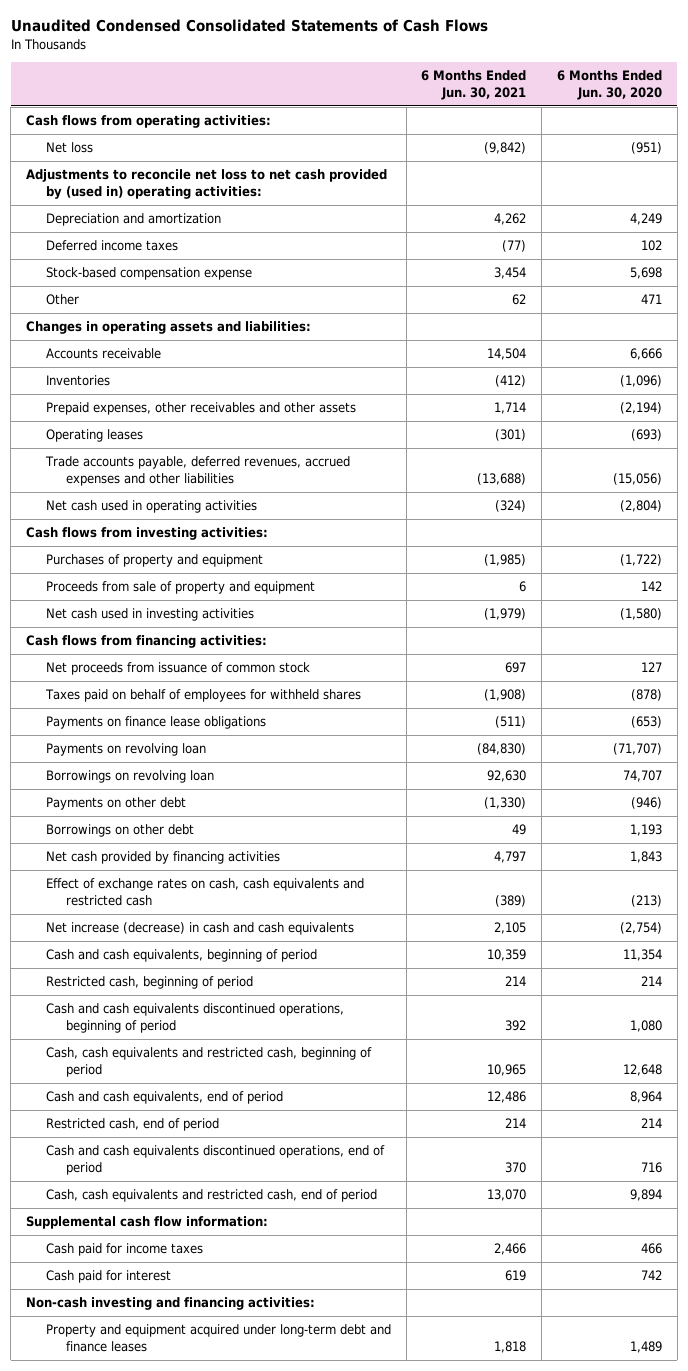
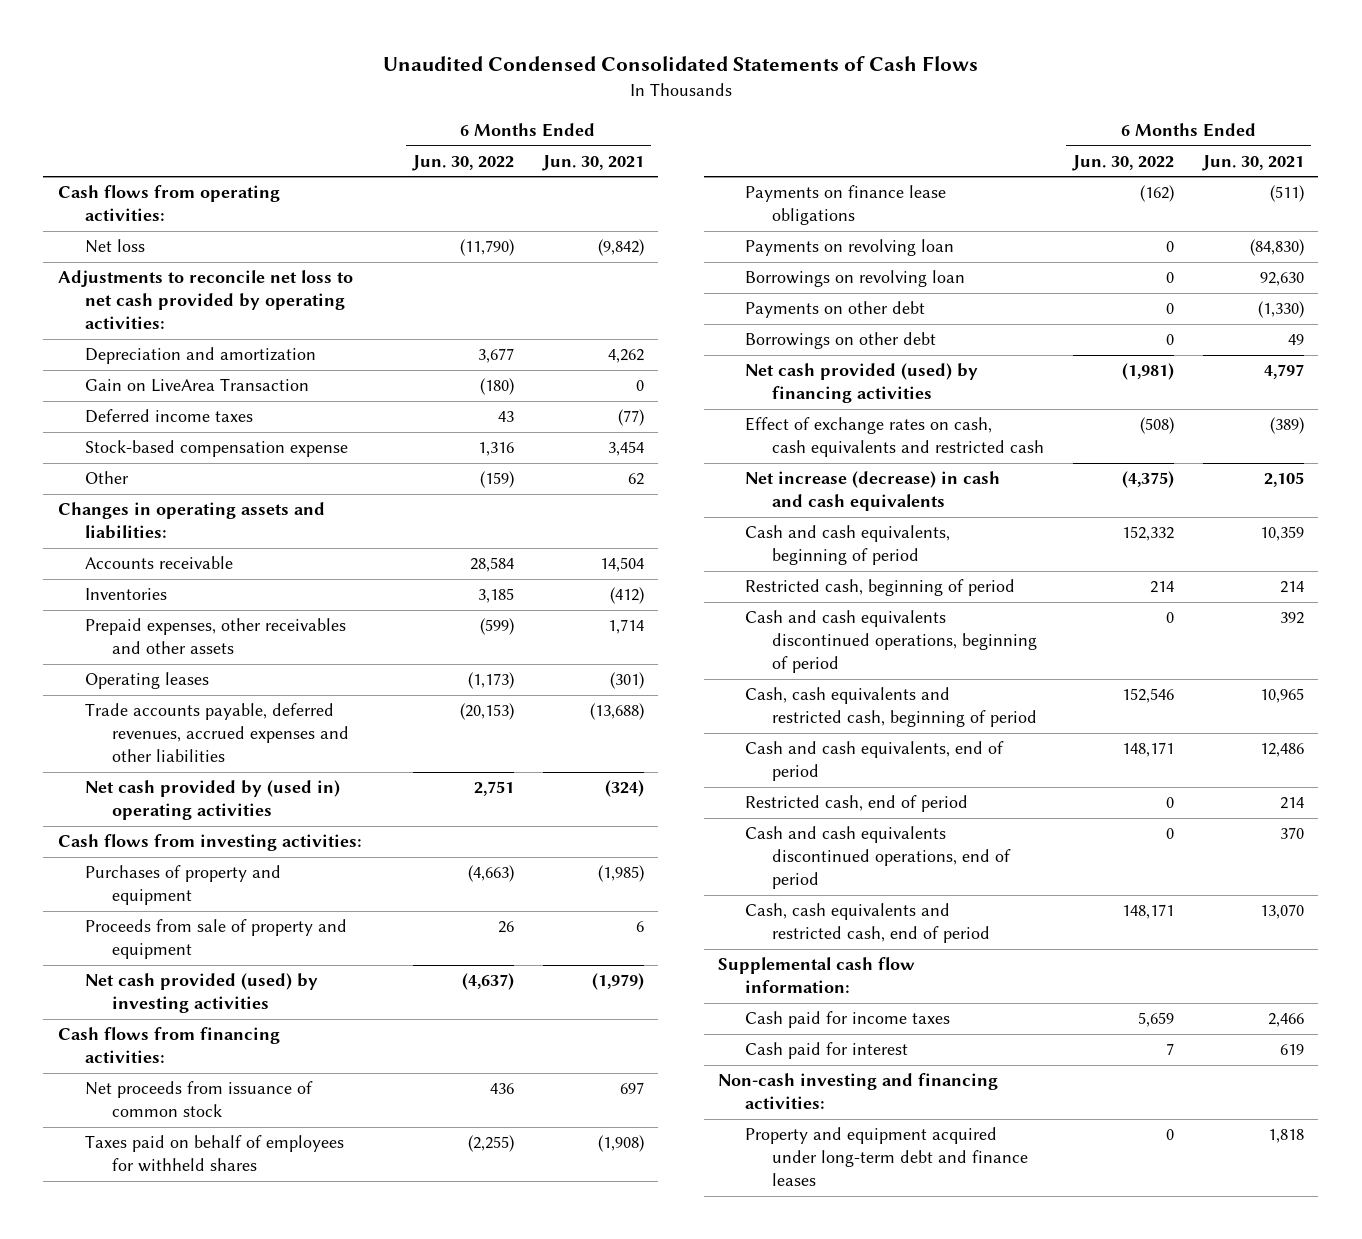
- | 6 Months Ended Jun. 30, 2021 | 6 Months Ended Jun. 30, 2020
+ | 6 Months Ended Jun. 30, 2022 | 6 Months Ended Jun. 30, 2021
- Adjustments to reconcile net loss to net cash provided by (used in) operating activities:
+ Adjustments to reconcile net loss to net cash provided by operating activities:
+ Gain on LiveArea Transaction | (180) | 0
- Net cash used in operating activities | (324) | (2,804)
+ Net cash provided by (used in) operating activities | 2,751 | (324)
- Net cash used in investing activities | (1,979) | (1,580)
+ Net cash provided (used) by investing activities | (4,637) | (1,979)
- Net cash provided by financing activities | 4,797 | 1,843
+ Net cash provided (used) by financing activities | (1,981) | 4,797

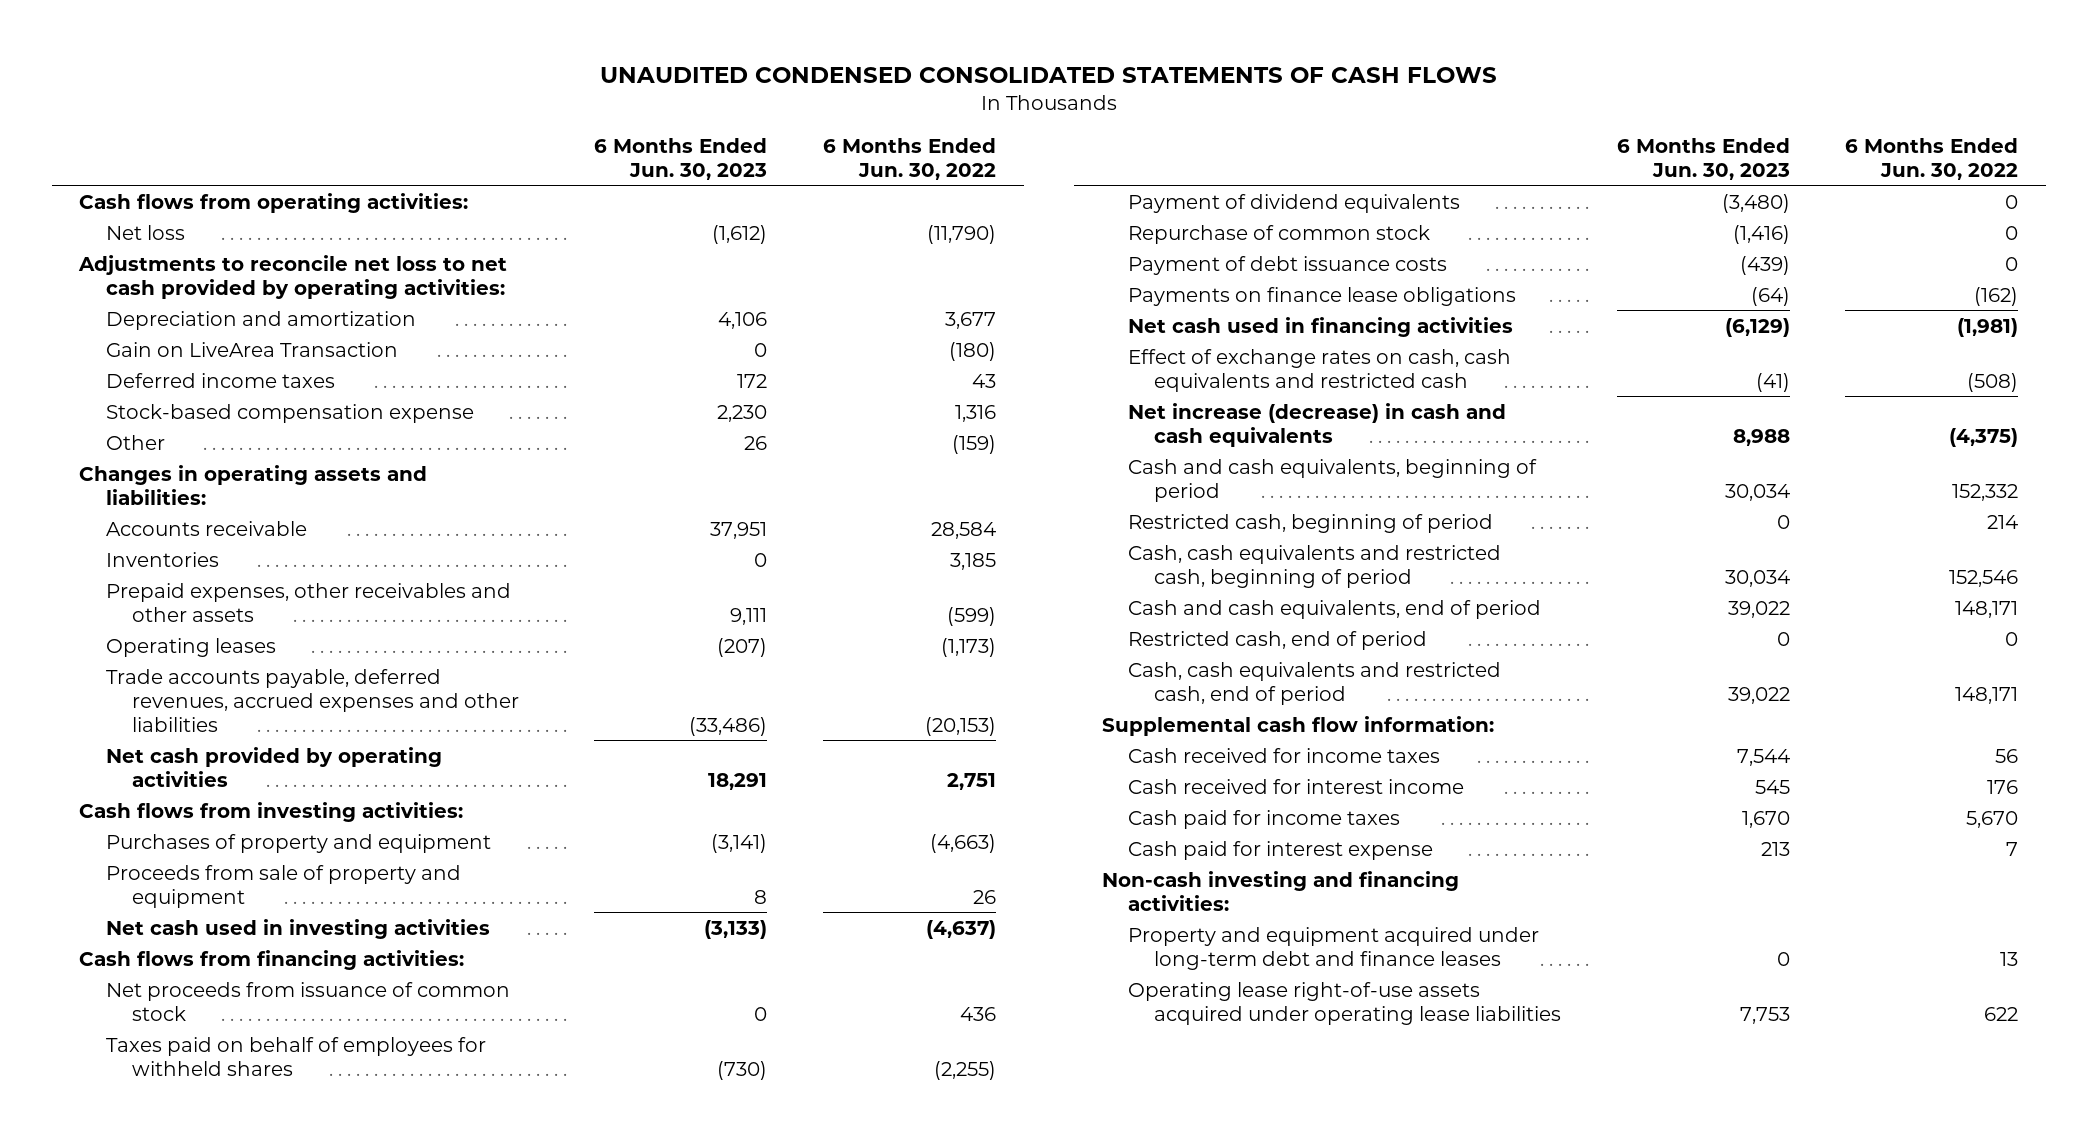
- Unaudited Condensed Consolidated Statements of Cash Flows
+ UNAUDITED CONDENSED CONSOLIDATED STATEMENTS OF CASH FLOWS
- | 6 Months Ended Jun. 30, 2022 | 6 Months Ended Jun. 30, 2021
+ | 6 Months Ended Jun. 30, 2023 | 6 Months Ended Jun. 30, 2022
- Net cash provided by (used in) operating activities | 2,751 | (324)
+ Net cash provided by operating activities | 18,291 | 2,751
- Net cash provided (used) by investing activities | (4,637) | (1,979)
+ Net cash used in investing activities | (3,133) | (4,637)
+ Payment of dividend equivalents | (3,480) | 0
+ Repurchase of common stock | (1,416) | 0
+ Payment of debt issuance costs | (439) | 0
- Payments on revolving loan | 0 | (84,830)
- Borrowings on revolving loan | 0 | 92,630
- Payments on other debt | 0 | (1,330)
- Borrowings on other debt | 0 | 49
- Net cash provided (used) by financing activities | (1,981) | 4,797
+ Net cash used in financing activities | (6,129) | (1,981)
- Cash and cash equivalents discontinued operations, beginning of period | 0 | 392
- Cash and cash equivalents discontinued operations, end of period | 0 | 370
- Cash paid for income taxes | 5,659 | 2,466
- Cash paid for interest | 7 | 619
+ Cash received for income taxes | 7,544 | 56
+ Cash received for interest income | 545 | 176
+ Cash paid for income taxes | 1,670 | 5,670
+ Cash paid for interest expense | 213 | 7
- Property and equipment acquired under long-term debt and finance leases | 0 | 1,818
+ Property and equipment acquired under long-term debt and finance leases | 0 | 13
+ Operating lease right-of-use assets acquired under operating lease liabilities | 7,753 | 622

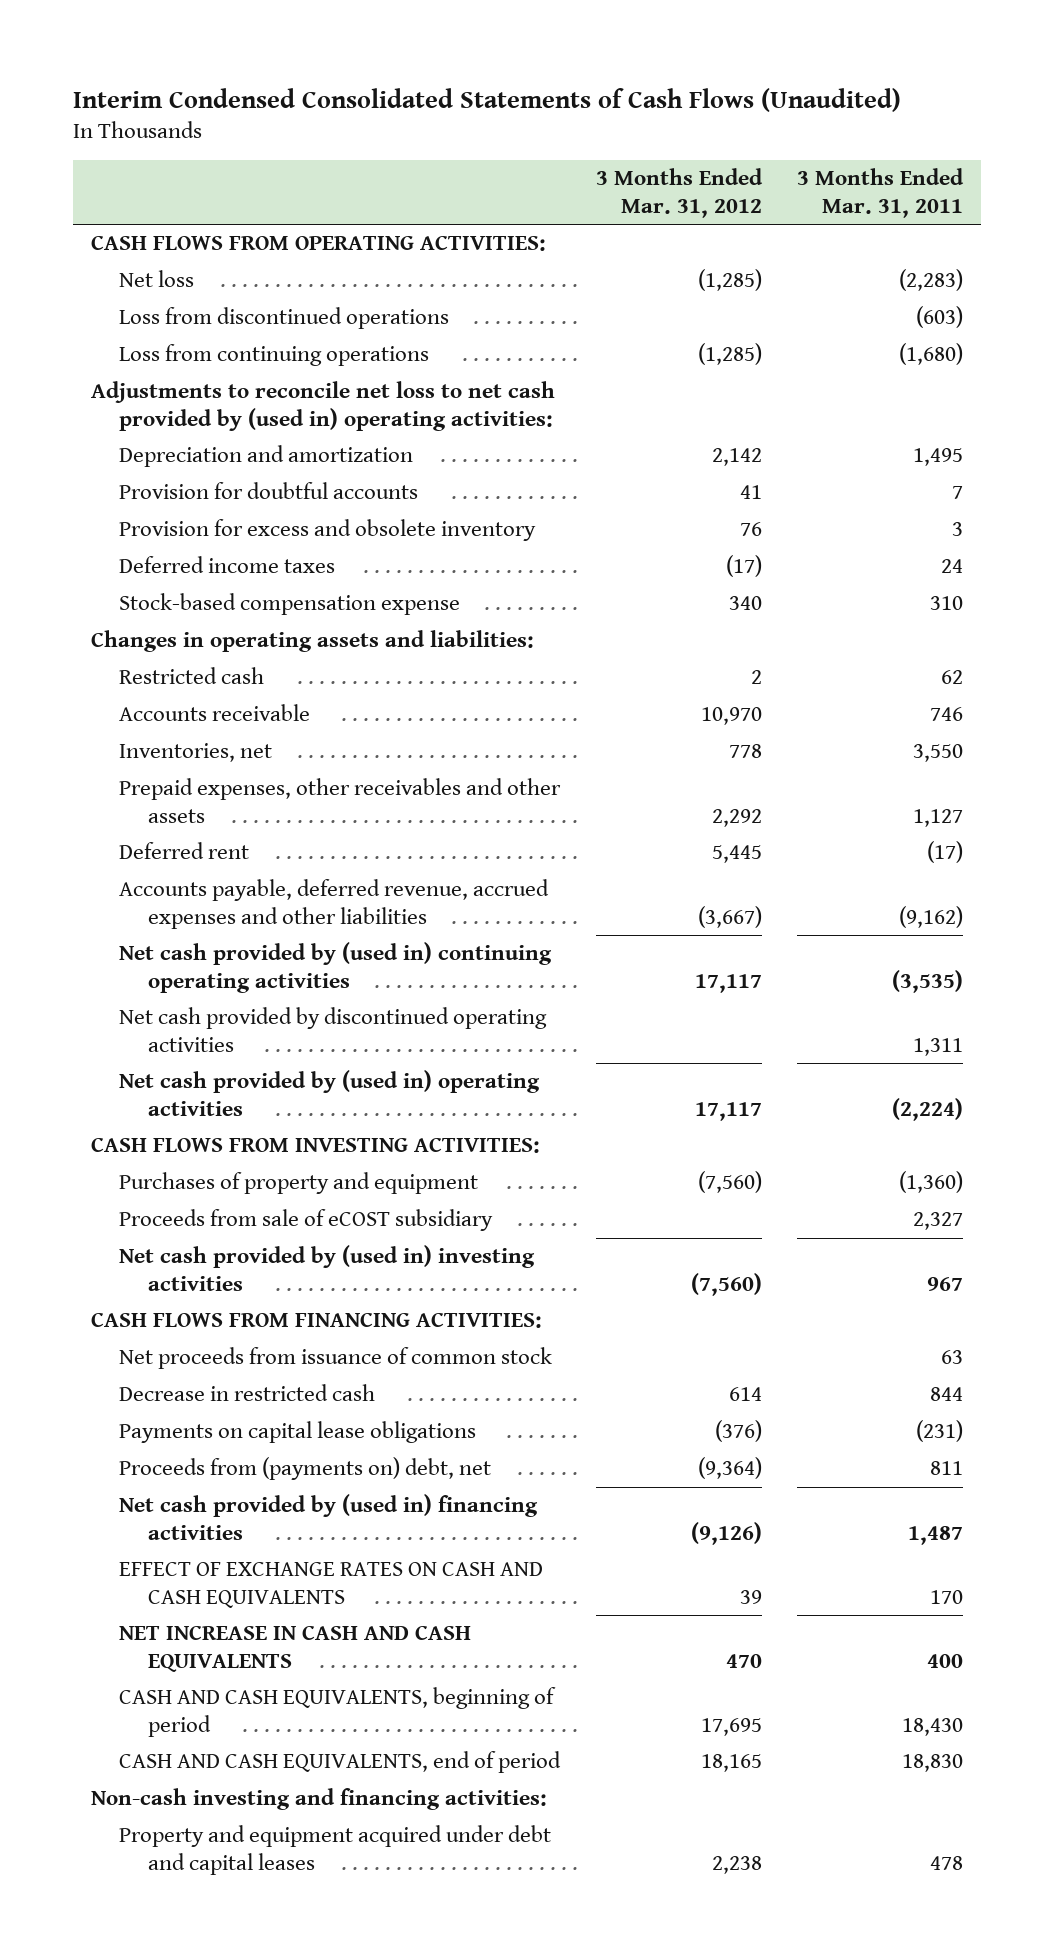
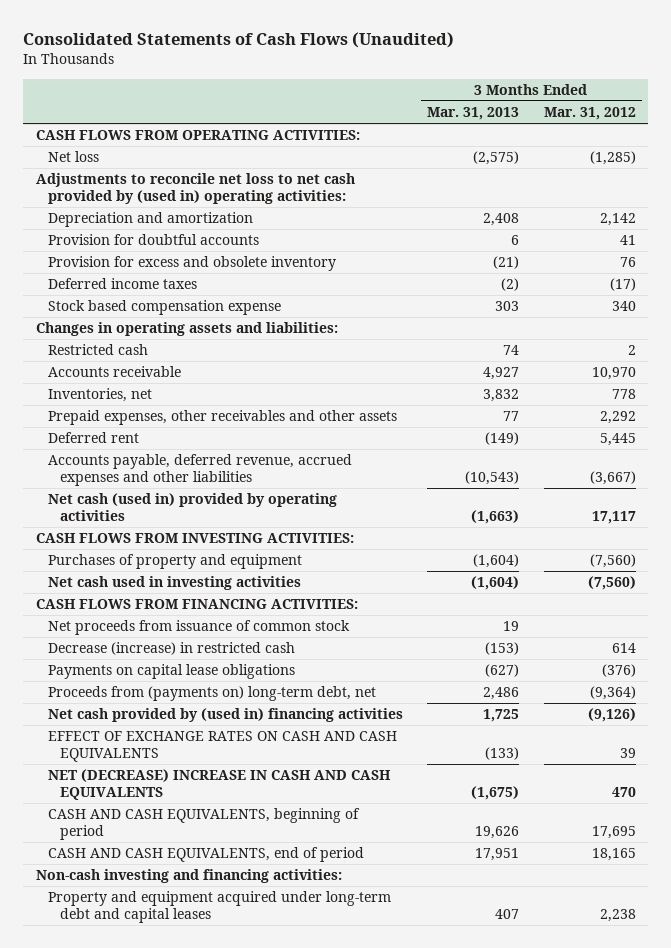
- Interim Condensed Consolidated Statements of Cash Flows (Unaudited)
+ Consolidated Statements of Cash Flows (Unaudited)
- | 3 Months Ended Mar. 31, 2012 | 3 Months Ended Mar. 31, 2011
+ | 3 Months Ended Mar. 31, 2013 | 3 Months Ended Mar. 31, 2012
- Loss from discontinued operations | | (603)
- Loss from continuing operations | (1,285) | (1,680)
- Stock-based compensation expense | 340 | 310
+ Stock based compensation expense | 303 | 340
- Net cash provided by (used in) continuing operating activities | 17,117 | (3,535)
- Net cash provided by discontinued operating activities | | 1,311
- Net cash provided by (used in) operating activities | 17,117 | (2,224)
+ Net cash (used in) provided by operating activities | (1,663) | 17,117
- Proceeds from sale of eCOST subsidiary | | 2,327
- Net cash provided by (used in) investing activities | (7,560) | 967
+ Net cash used in investing activities | (1,604) | (7,560)
- Decrease in restricted cash | 614 | 844
+ Decrease (increase) in restricted cash | (153) | 614
- Proceeds from (payments on) debt, net | (9,364) | 811
+ Proceeds from (payments on) long-term debt, net | 2,486 | (9,364)
- NET INCREASE IN CASH AND CASH EQUIVALENTS | 470 | 400
+ NET (DECREASE) INCREASE IN CASH AND CASH EQUIVALENTS | (1,675) | 470
- Property and equipment acquired under debt and capital leases | 2,238 | 478
+ Property and equipment acquired under long-term debt and capital leases | 407 | 2,238

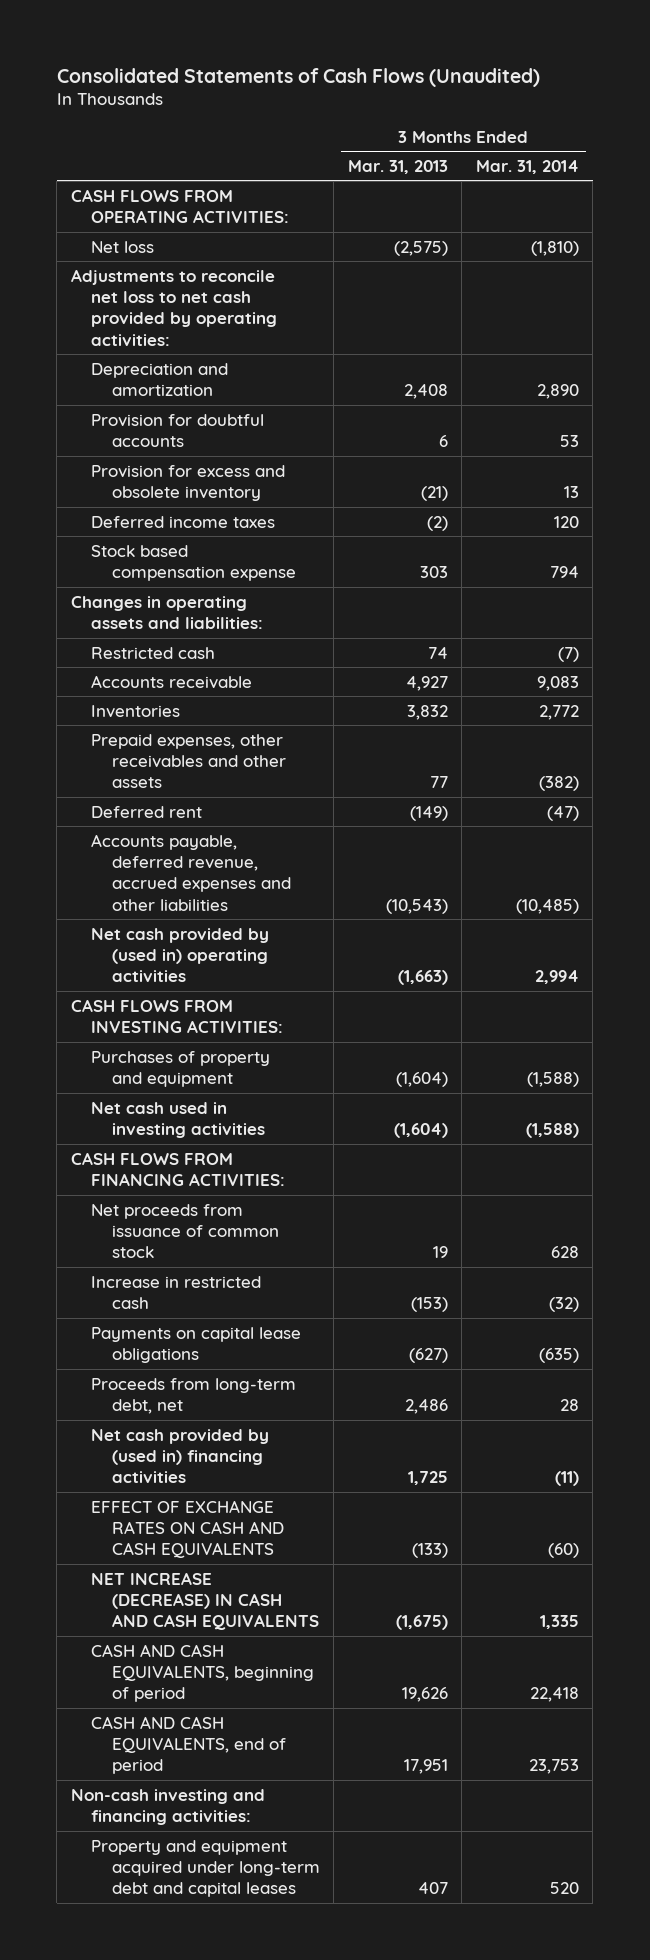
- | 3 Months Ended Mar. 31, 2013 | 3 Months Ended Mar. 31, 2012
+ | 3 Months Ended Mar. 31, 2013 | 3 Months Ended Mar. 31, 2014
- Adjustments to reconcile net loss to net cash provided by (used in) operating activities:
+ Adjustments to reconcile net loss to net cash provided by operating activities:
- Inventories, net | 3,832 | 778
+ Inventories | 3,832 | 2,772
- Net cash (used in) provided by operating activities | (1,663) | 17,117
+ Net cash provided by (used in) operating activities | (1,663) | 2,994
- Decrease (increase) in restricted cash | (153) | 614
+ Increase in restricted cash | (153) | (32)
- Proceeds from (payments on) long-term debt, net | 2,486 | (9,364)
+ Proceeds from long-term debt, net | 2,486 | 28
- NET (DECREASE) INCREASE IN CASH AND CASH EQUIVALENTS | (1,675) | 470
+ NET INCREASE (DECREASE) IN CASH AND CASH EQUIVALENTS | (1,675) | 1,335

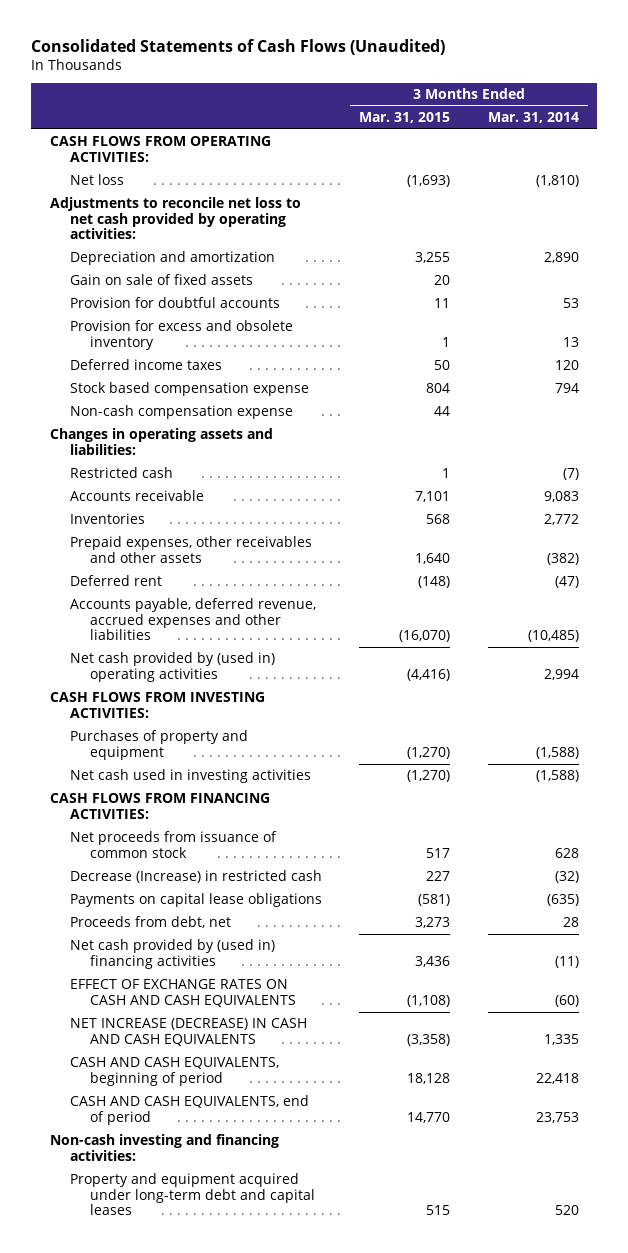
- | 3 Months Ended Mar. 31, 2013 | 3 Months Ended Mar. 31, 2014
+ | 3 Months Ended Mar. 31, 2015 | 3 Months Ended Mar. 31, 2014
+ Gain on sale of fixed assets | 20 |
+ Non-cash compensation expense | 44 |
- Increase in restricted cash | (153) | (32)
+ Decrease (Increase) in restricted cash | 227 | (32)
- Proceeds from long-term debt, net | 2,486 | 28
+ Proceeds from debt, net | 3,273 | 28

